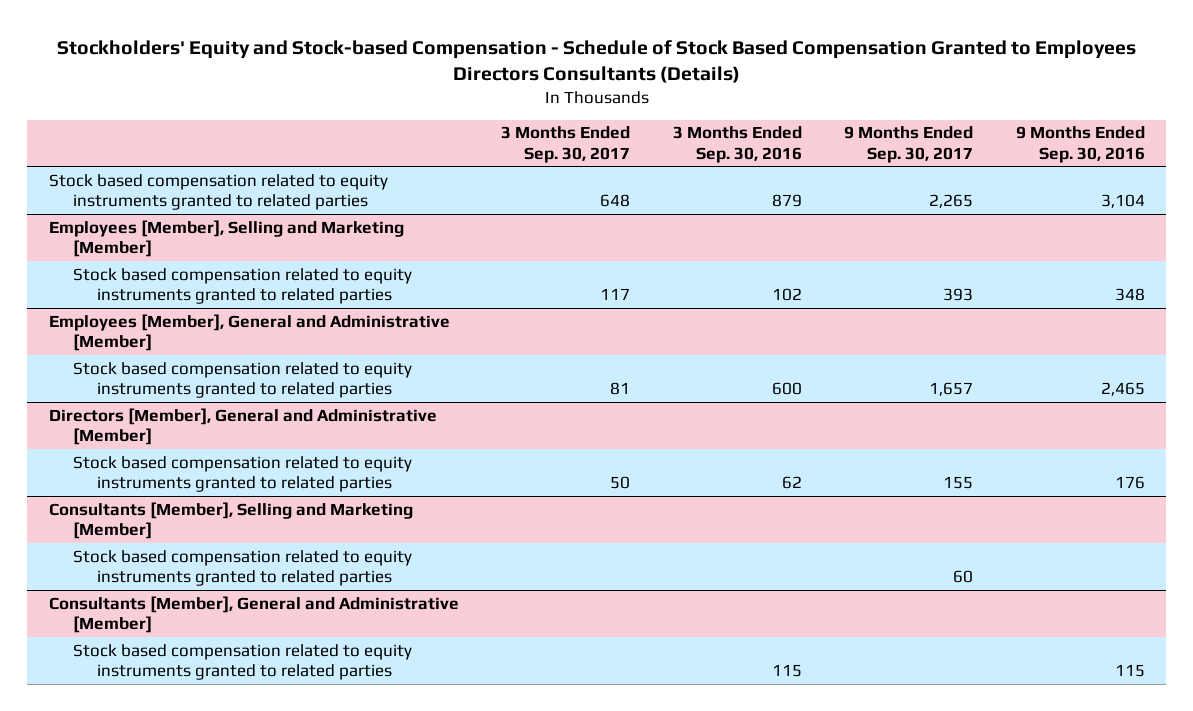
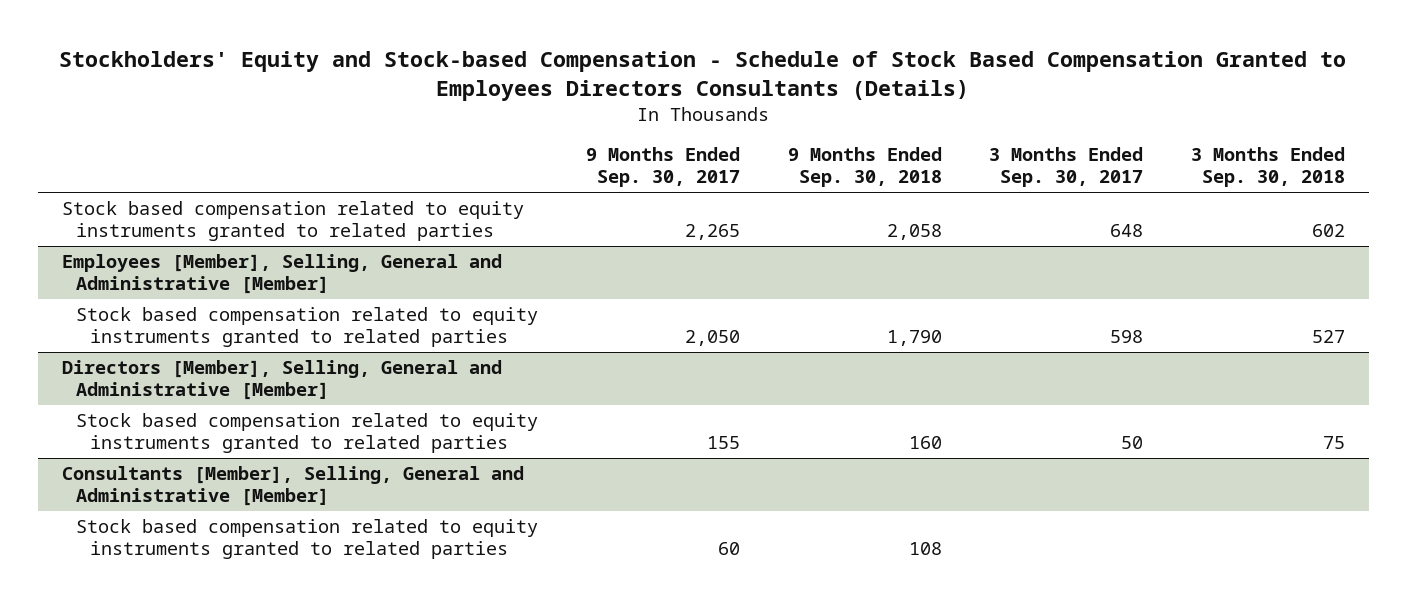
- | 3 Months Ended Sep. 30, 2017 | 3 Months Ended Sep. 30, 2016 | 9 Months Ended Sep. 30, 2017 | 9 Months Ended Sep. 30, 2016
+ | 9 Months Ended Sep. 30, 2017 | 9 Months Ended Sep. 30, 2018 | 3 Months Ended Sep. 30, 2017 | 3 Months Ended Sep. 30, 2018
- Employees [Member], Selling and Marketing [Member]
- Stock based compensation related to equity instruments granted to related parties | 117 | 102 | 393 | 348
- Employees [Member], General and Administrative [Member]
- Stock based compensation related to equity instruments granted to related parties | 81 | 600 | 1,657 | 2,465
- Directors [Member], General and Administrative [Member]
+ Employees [Member], Selling, General and Administrative [Member]
+ Stock based compensation related to equity instruments granted to related parties | 2,050 | 1,790 | 598 | 527
+ Directors [Member], Selling, General and Administrative [Member]
- Consultants [Member], Selling and Marketing [Member]
+ Consultants [Member], Selling, General and Administrative [Member]
- Consultants [Member], General and Administrative [Member]
- Stock based compensation related to equity instruments granted to related parties | | 115 | | 115

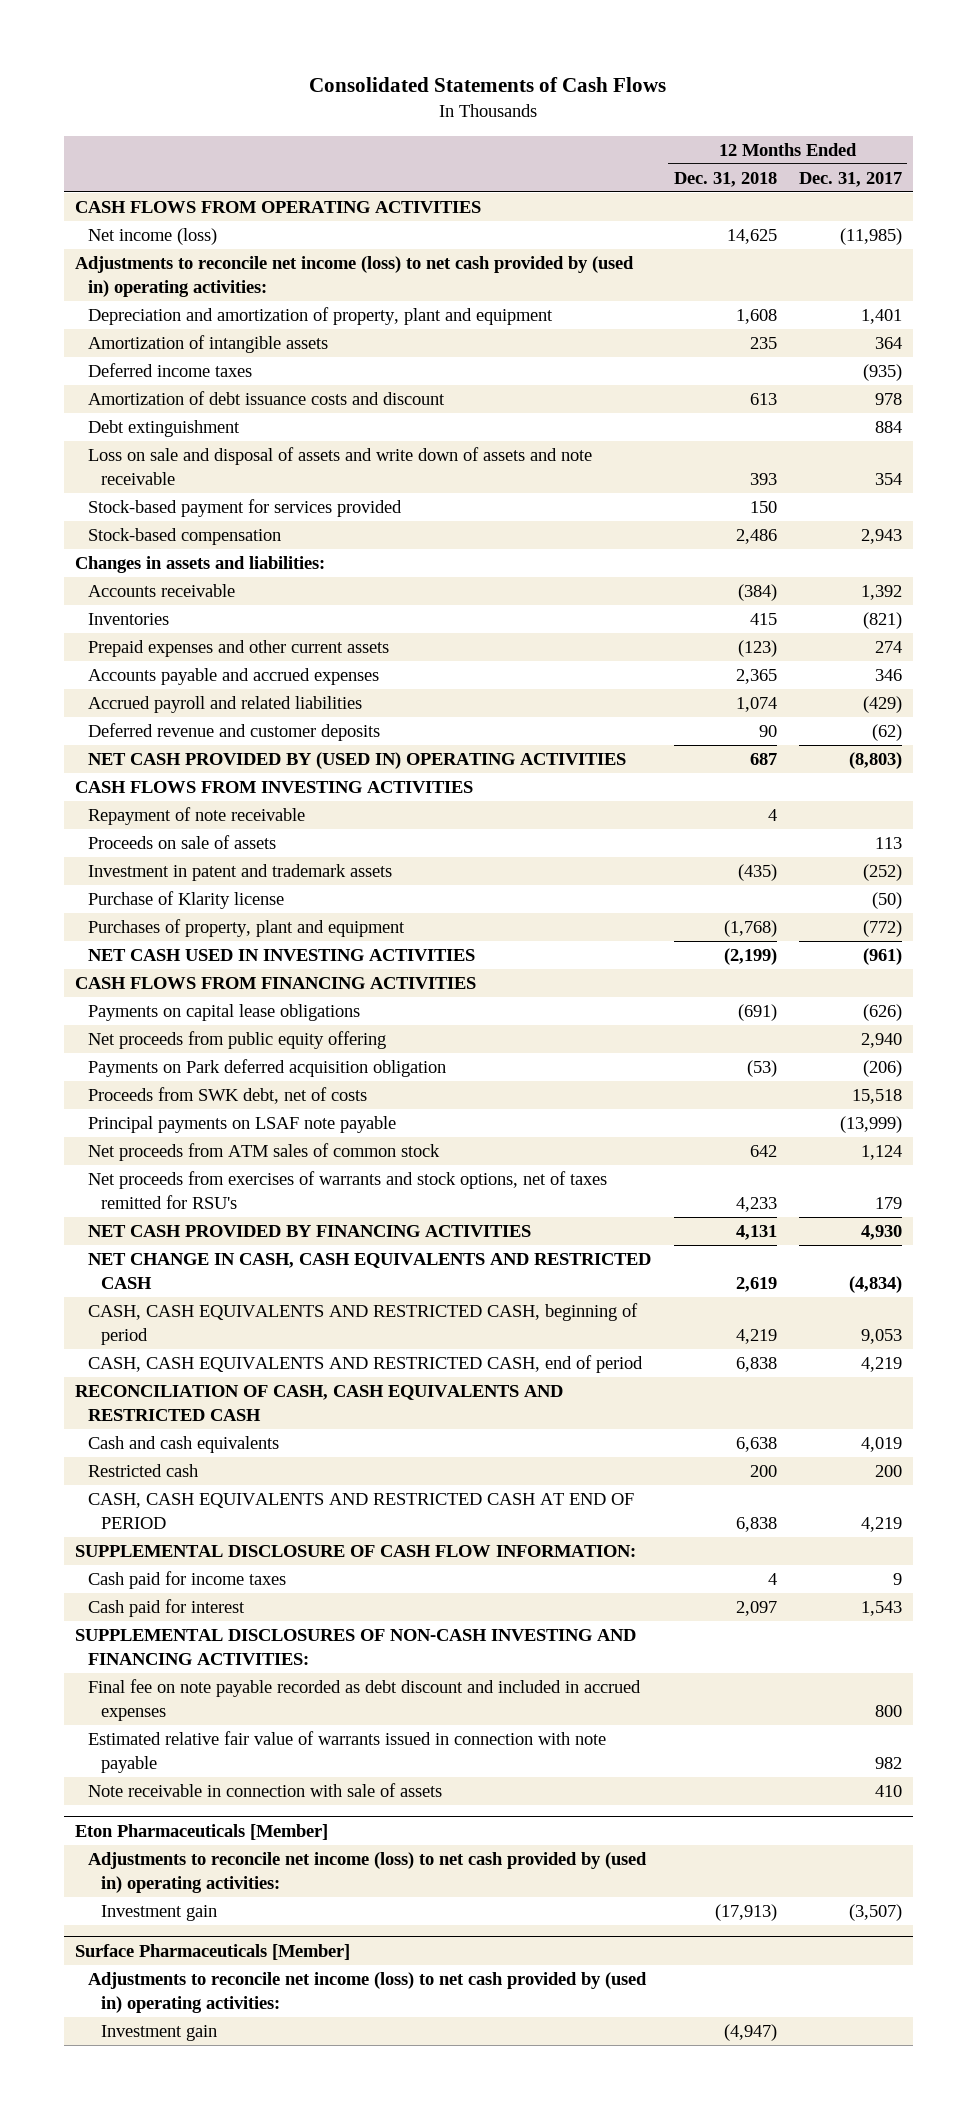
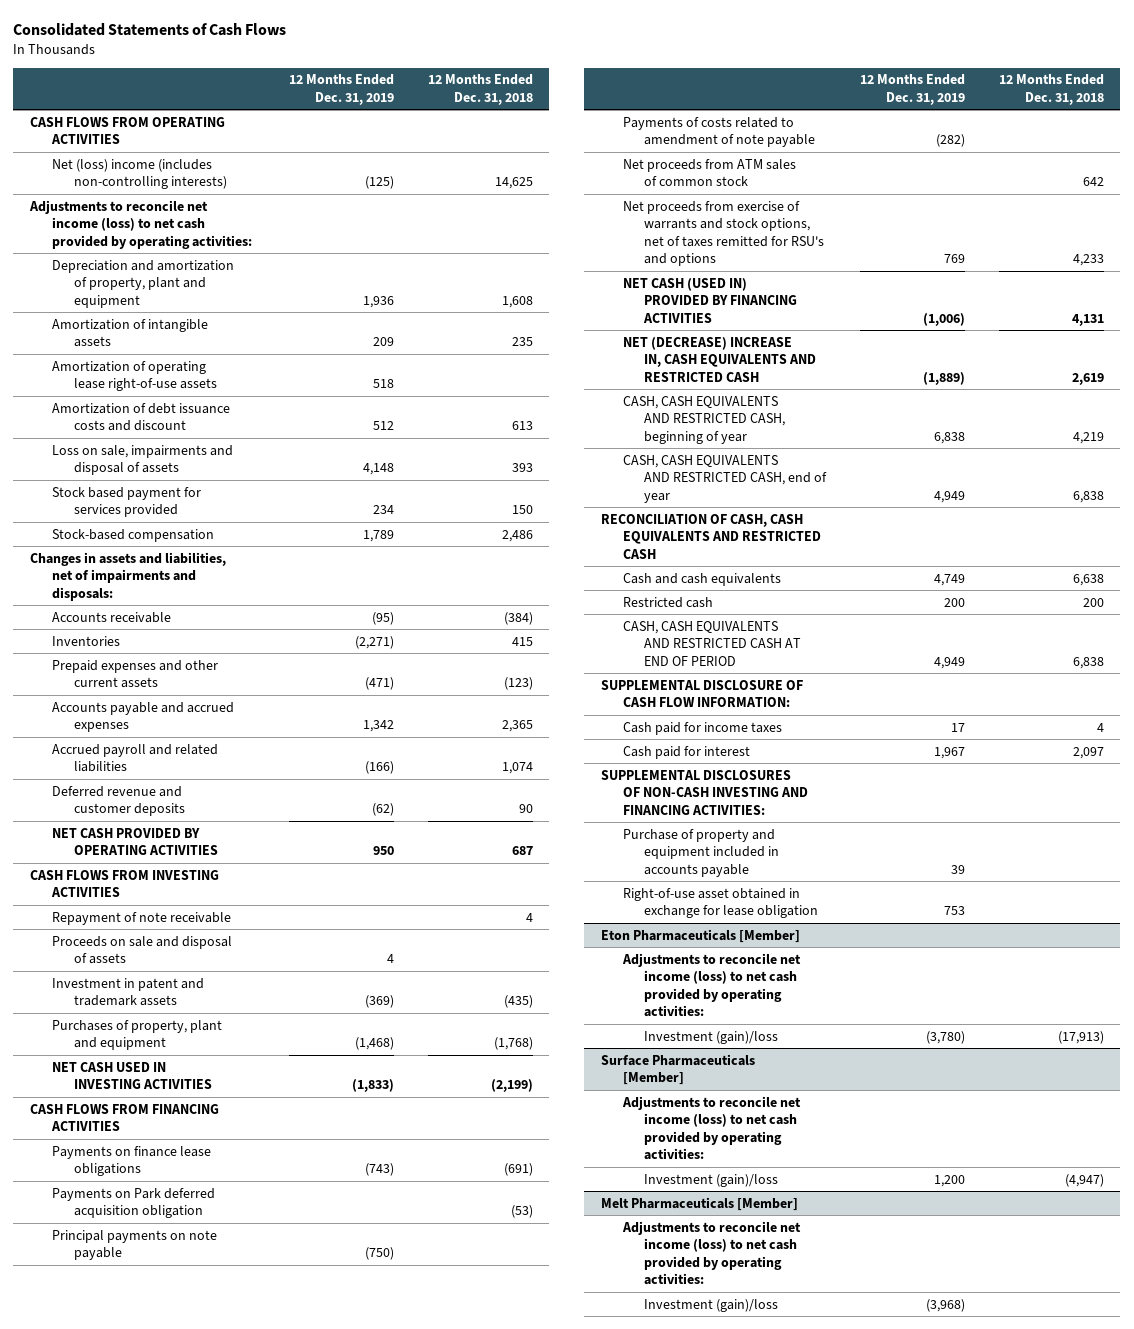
- | 12 Months Ended Dec. 31, 2018 | 12 Months Ended Dec. 31, 2017
+ | 12 Months Ended Dec. 31, 2019 | 12 Months Ended Dec. 31, 2018
- Net income (loss) | 14,625 | (11,985)
- Adjustments to reconcile net income (loss) to net cash provided by (used in) operating activities:
+ Net (loss) income (includes non-controlling interests) | (125) | 14,625
+ Adjustments to reconcile net income (loss) to net cash provided by operating activities:
- Deferred income taxes | | (935)
+ Amortization of operating lease right-of-use assets | 518 |
- Debt extinguishment | | 884
- Loss on sale and disposal of assets and write down of assets and note receivable | 393 | 354
- Stock-based payment for services provided | 150 |
+ Loss on sale, impairments and disposal of assets | 4,148 | 393
+ Stock based payment for services provided | 234 | 150
- Changes in assets and liabilities:
+ Changes in assets and liabilities, net of impairments and disposals:
- NET CASH PROVIDED BY (USED IN) OPERATING ACTIVITIES | 687 | (8,803)
+ NET CASH PROVIDED BY OPERATING ACTIVITIES | 950 | 687
- Proceeds on sale of assets | | 113
+ Proceeds on sale and disposal of assets | 4 |
- Purchase of Klarity license | | (50)
- Payments on capital lease obligations | (691) | (626)
- Net proceeds from public equity offering | | 2,940
+ Payments on finance lease obligations | (743) | (691)
- Proceeds from SWK debt, net of costs | | 15,518
- Principal payments on LSAF note payable | | (13,999)
+ Principal payments on note payable | (750) |
+ Payments of costs related to amendment of note payable | (282) |
- Net proceeds from exercises of warrants and stock options, net of taxes remitted for RSU's | 4,233 | 179
- NET CASH PROVIDED BY FINANCING ACTIVITIES | 4,131 | 4,930
- NET CHANGE IN CASH, CASH EQUIVALENTS AND RESTRICTED CASH | 2,619 | (4,834)
- CASH, CASH EQUIVALENTS AND RESTRICTED CASH, beginning of period | 4,219 | 9,053
- CASH, CASH EQUIVALENTS AND RESTRICTED CASH, end of period | 6,838 | 4,219
+ Net proceeds from exercise of warrants and stock options, net of taxes remitted for RSU's and options | 769 | 4,233
+ NET CASH (USED IN) PROVIDED BY FINANCING ACTIVITIES | (1,006) | 4,131
+ NET (DECREASE) INCREASE IN, CASH EQUIVALENTS AND RESTRICTED CASH | (1,889) | 2,619
+ CASH, CASH EQUIVALENTS AND RESTRICTED CASH, beginning of year | 6,838 | 4,219
+ CASH, CASH EQUIVALENTS AND RESTRICTED CASH, end of year | 4,949 | 6,838
- Final fee on note payable recorded as debt discount and included in accrued expenses | | 800
- Estimated relative fair value of warrants issued in connection with note payable | | 982
- Note receivable in connection with sale of assets | | 410
+ Purchase of property and equipment included in accounts payable | 39 |
+ Right-of-use asset obtained in exchange for lease obligation | 753 |
@ Eton Pharmaceuticals [Member]
- Adjustments to reconcile net income (loss) to net cash provided by (used in) operating activities:
- Investment gain | (17,913) | (3,507)
+ Adjustments to reconcile net income (loss) to net cash provided by operating activities:
+ Investment (gain)/loss | (3,780) | (17,913)
@ Surface Pharmaceuticals [Member]
- Adjustments to reconcile net income (loss) to net cash provided by (used in) operating activities:
- Investment gain | (4,947) |
+ Adjustments to reconcile net income (loss) to net cash provided by operating activities:
+ Investment (gain)/loss | 1,200 | (4,947)
+ Melt Pharmaceuticals [Member]
+ Adjustments to reconcile net income (loss) to net cash provided by operating activities:
+ Investment (gain)/loss | (3,968) |

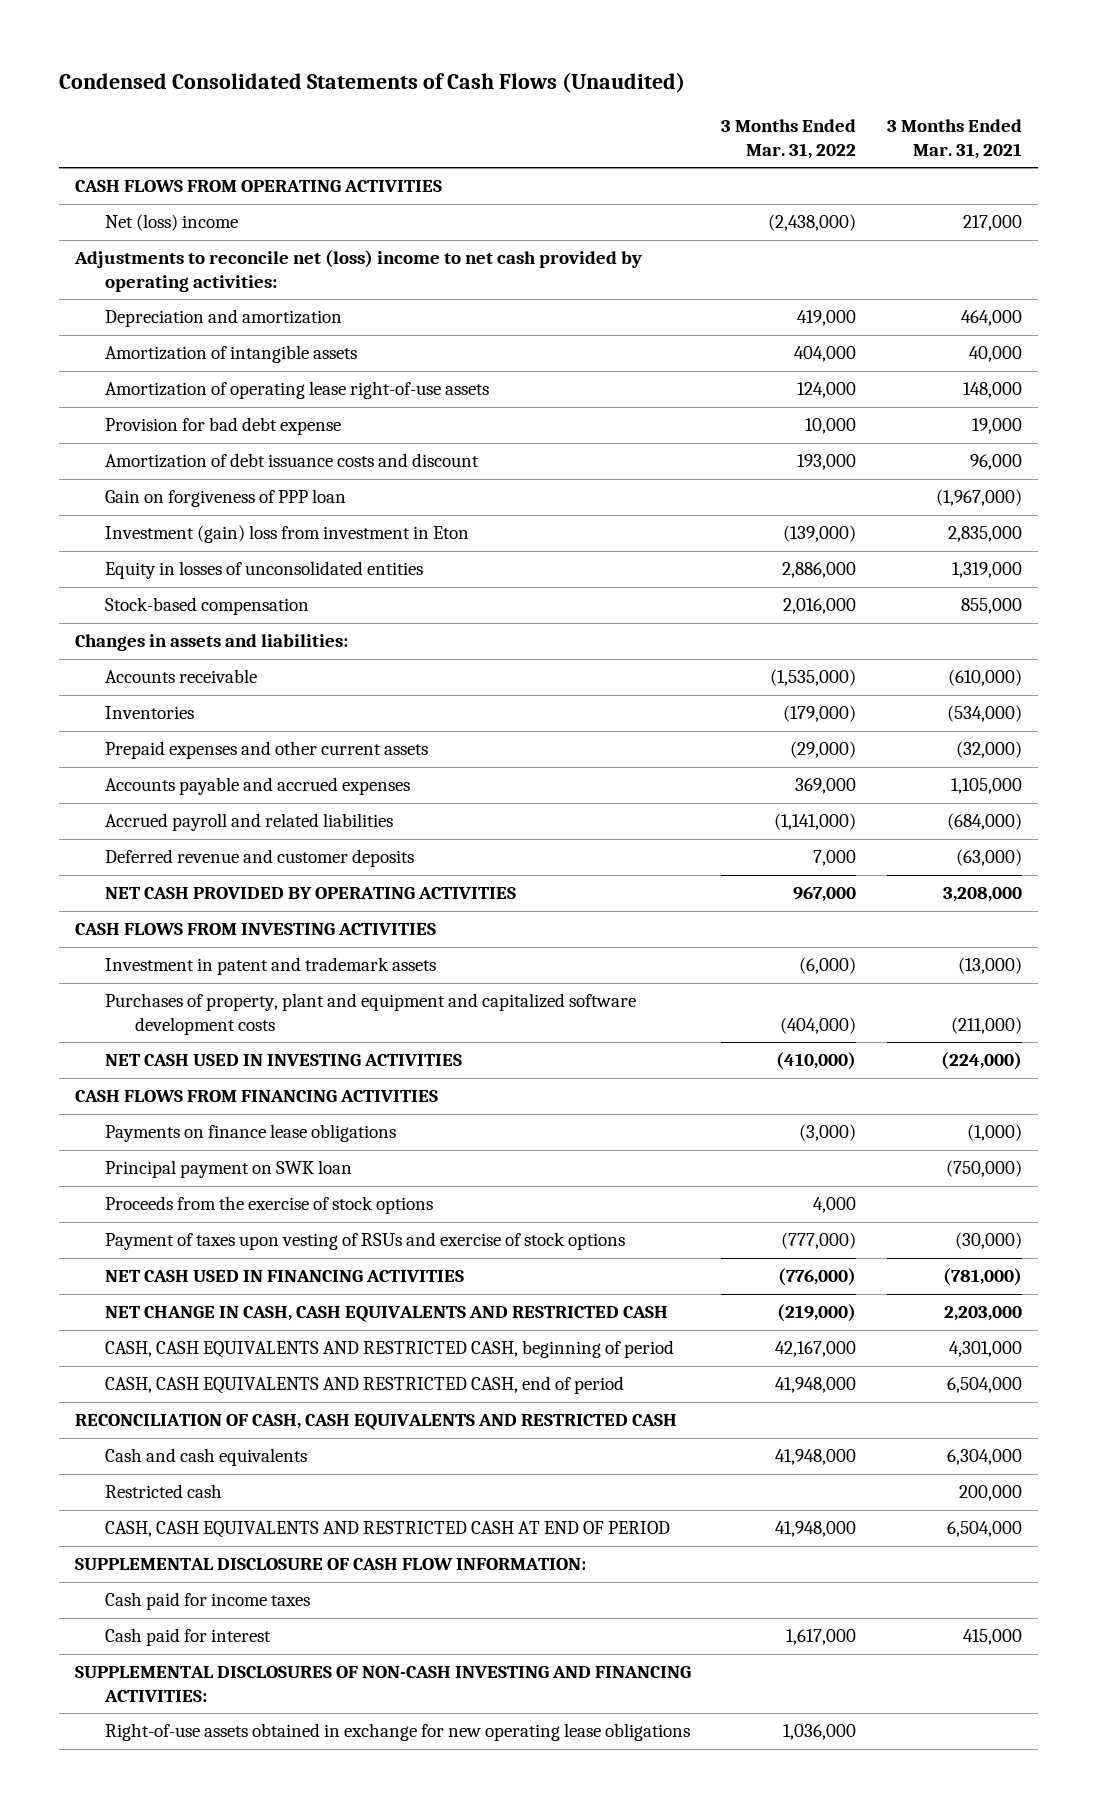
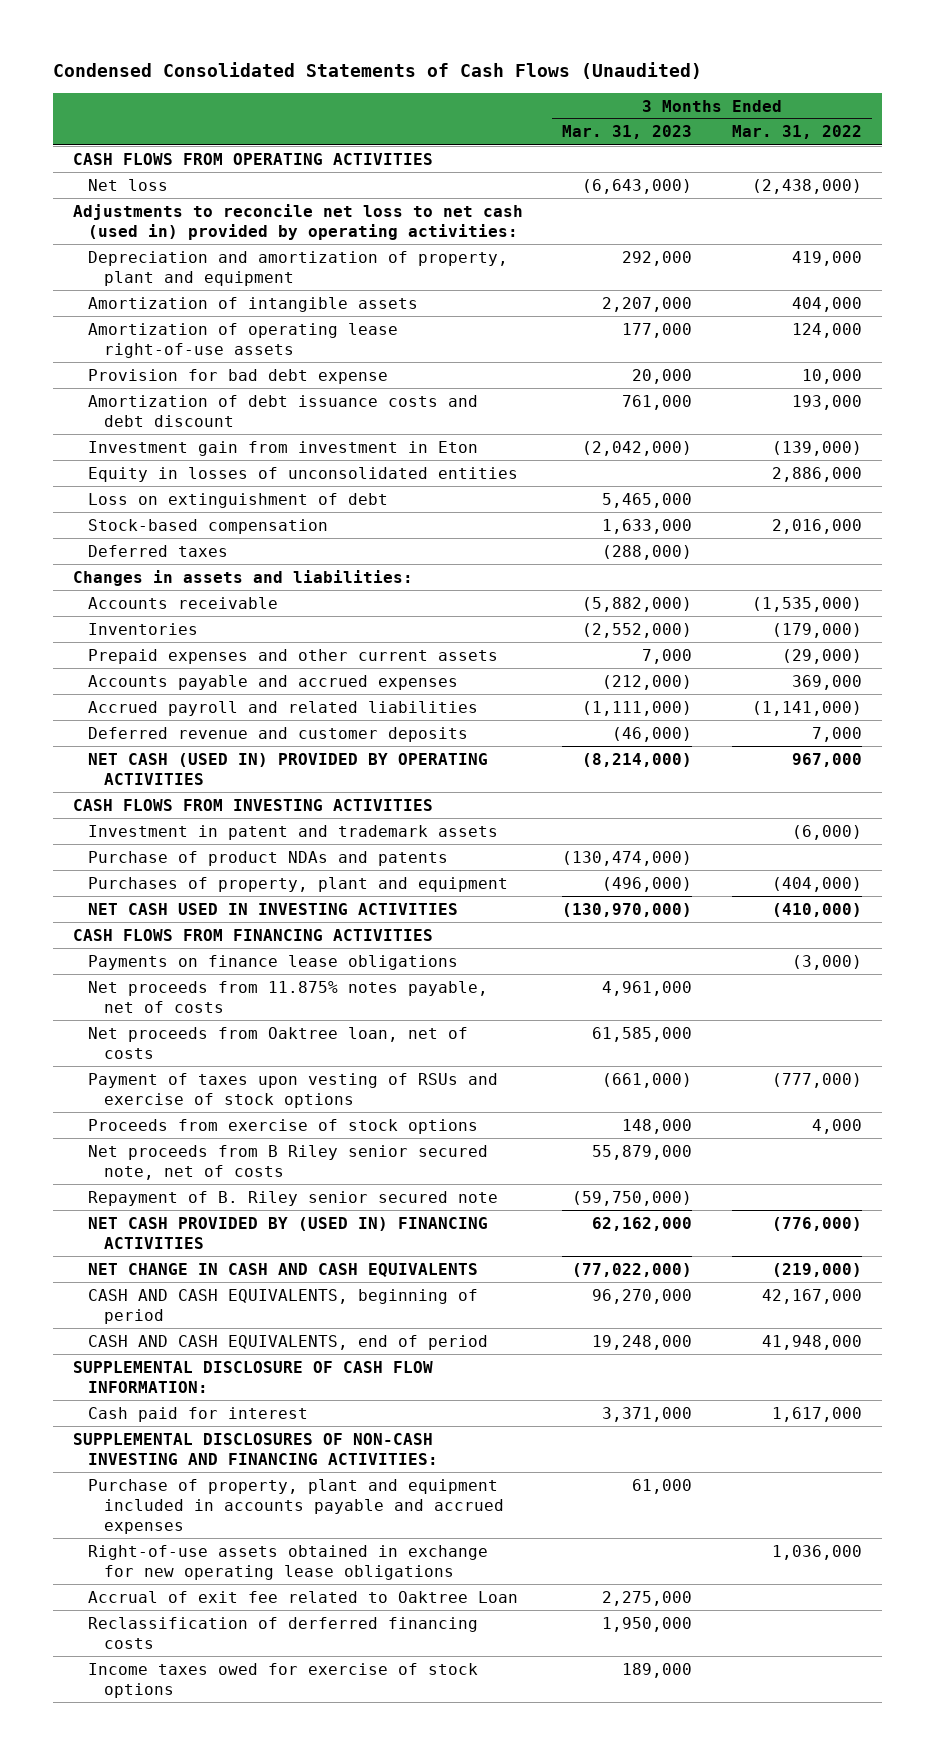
- | 3 Months Ended Mar. 31, 2022 | 3 Months Ended Mar. 31, 2021
+ | 3 Months Ended Mar. 31, 2023 | 3 Months Ended Mar. 31, 2022
- Net (loss) income | (2,438,000) | 217,000
- Adjustments to reconcile net (loss) income to net cash provided by operating activities:
- Depreciation and amortization | 419,000 | 464,000
+ Net loss | (6,643,000) | (2,438,000)
+ Adjustments to reconcile net loss to net cash (used in) provided by operating activities:
+ Depreciation and amortization of property, plant and equipment | 292,000 | 419,000
- Amortization of debt issuance costs and discount | 193,000 | 96,000
- Gain on forgiveness of PPP loan | | (1,967,000)
- Investment (gain) loss from investment in Eton | (139,000) | 2,835,000
+ Amortization of debt issuance costs and debt discount | 761,000 | 193,000
+ Investment gain from investment in Eton | (2,042,000) | (139,000)
+ Loss on extinguishment of debt | 5,465,000 |
+ Deferred taxes | (288,000) |
- NET CASH PROVIDED BY OPERATING ACTIVITIES | 967,000 | 3,208,000
+ NET CASH (USED IN) PROVIDED BY OPERATING ACTIVITIES | (8,214,000) | 967,000
- Purchases of property, plant and equipment and capitalized software development costs | (404,000) | (211,000)
+ Purchase of product NDAs and patents | (130,474,000) |
+ Purchases of property, plant and equipment | (496,000) | (404,000)
- Principal payment on SWK loan | | (750,000)
- Proceeds from the exercise of stock options | 4,000 |
+ Net proceeds from 11.875% notes payable, net of costs | 4,961,000 |
+ Net proceeds from Oaktree loan, net of costs | 61,585,000 |
- NET CASH USED IN FINANCING ACTIVITIES | (776,000) | (781,000)
- NET CHANGE IN CASH, CASH EQUIVALENTS AND RESTRICTED CASH | (219,000) | 2,203,000
- CASH, CASH EQUIVALENTS AND RESTRICTED CASH, beginning of period | 42,167,000 | 4,301,000
- CASH, CASH EQUIVALENTS AND RESTRICTED CASH, end of period | 41,948,000 | 6,504,000
- RECONCILIATION OF CASH, CASH EQUIVALENTS AND RESTRICTED CASH
- Cash and cash equivalents | 41,948,000 | 6,304,000
- Restricted cash | | 200,000
- CASH, CASH EQUIVALENTS AND RESTRICTED CASH AT END OF PERIOD | 41,948,000 | 6,504,000
+ Proceeds from exercise of stock options | 148,000 | 4,000
+ Net proceeds from B Riley senior secured note, net of costs | 55,879,000 |
+ Repayment of B. Riley senior secured note | (59,750,000) |
+ NET CASH PROVIDED BY (USED IN) FINANCING ACTIVITIES | 62,162,000 | (776,000)
+ NET CHANGE IN CASH AND CASH EQUIVALENTS | (77,022,000) | (219,000)
+ CASH AND CASH EQUIVALENTS, beginning of period | 96,270,000 | 42,167,000
+ CASH AND CASH EQUIVALENTS, end of period | 19,248,000 | 41,948,000
- Cash paid for income taxes
+ Purchase of property, plant and equipment included in accounts payable and accrued expenses | 61,000 |
+ Accrual of exit fee related to Oaktree Loan | 2,275,000 |
+ Reclassification of derferred financing costs | 1,950,000 |
+ Income taxes owed for exercise of stock options | 189,000 |

